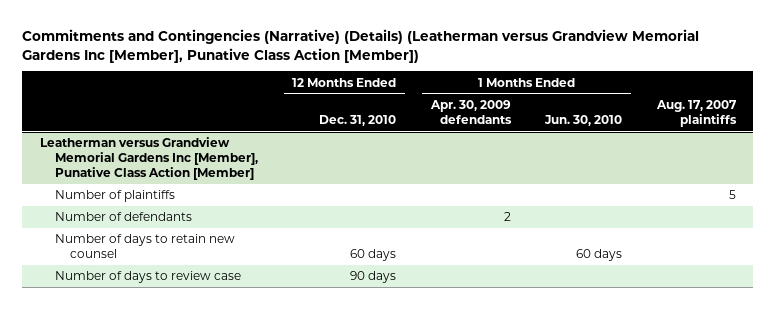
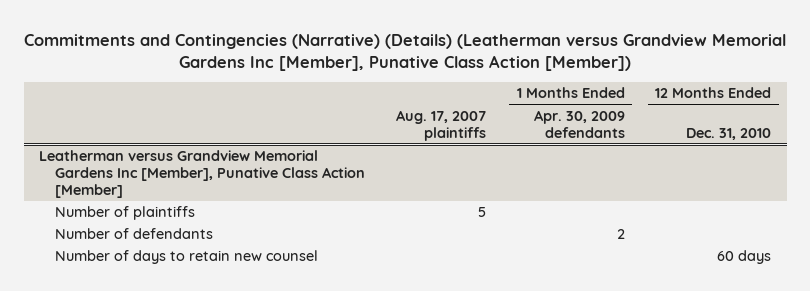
- | 12 Months Ended Dec. 31, 2010 | 1 Months Ended Apr. 30, 2009 defendants | 1 Months Ended Jun. 30, 2010 | Aug. 17, 2007 plaintiffs
+ | Aug. 17, 2007 plaintiffs | 1 Months Ended Apr. 30, 2009 defendants | 12 Months Ended Dec. 31, 2010
@ Leatherman versus Grandview Memorial Gardens Inc [Member], Punative Class Action [Member]
- Number of days to review case | 90 days | | |

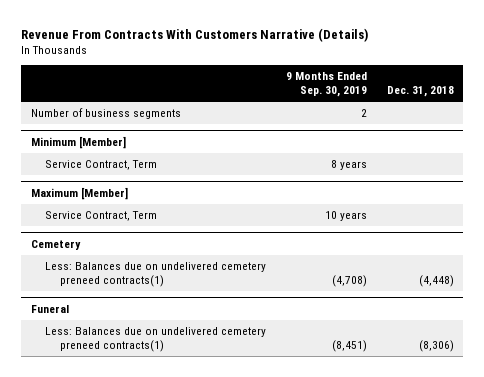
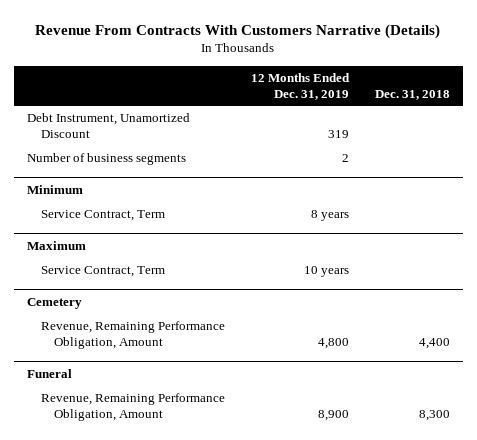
- | 9 Months Ended Sep. 30, 2019 | Dec. 31, 2018
+ | 12 Months Ended Dec. 31, 2019 | Dec. 31, 2018
+ Debt Instrument, Unamortized Discount | 319 |
- Minimum [Member]
+ Minimum
- Maximum [Member]
+ Maximum
@ Cemetery
- Less: Balances due on undelivered cemetery preneed contracts(1) | (4,708) | (4,448)
+ Revenue, Remaining Performance Obligation, Amount | 4,800 | 4,400
@ Funeral
- Less: Balances due on undelivered cemetery preneed contracts(1) | (8,451) | (8,306)
+ Revenue, Remaining Performance Obligation, Amount | 8,900 | 8,300

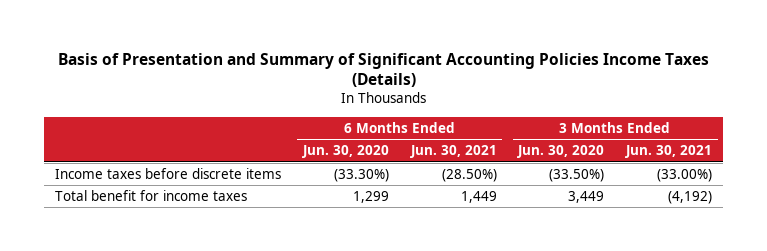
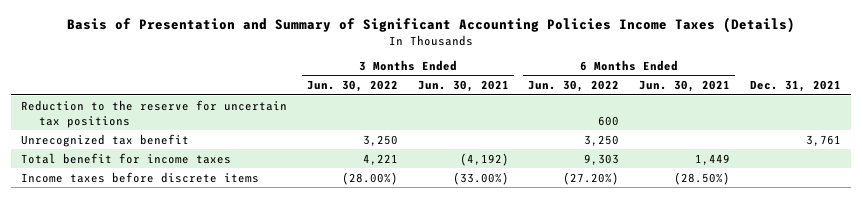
- | 6 Months Ended Jun. 30, 2020 | 6 Months Ended Jun. 30, 2021 | 3 Months Ended Jun. 30, 2020 | 3 Months Ended Jun. 30, 2021
+ | 3 Months Ended Jun. 30, 2022 | 3 Months Ended Jun. 30, 2021 | 6 Months Ended Jun. 30, 2022 | 6 Months Ended Jun. 30, 2021 | Dec. 31, 2021
+ Reduction to the reserve for uncertain tax positions | | | 600 | |
+ Unrecognized tax benefit | 3,250 | | 3,250 | | 3,761
moved down: Income taxes before discrete items | (28.00%) | (33.00%) | (27.20%) | (28.50%) |

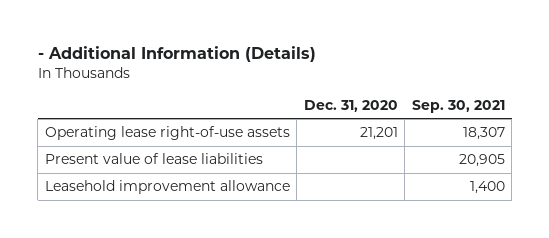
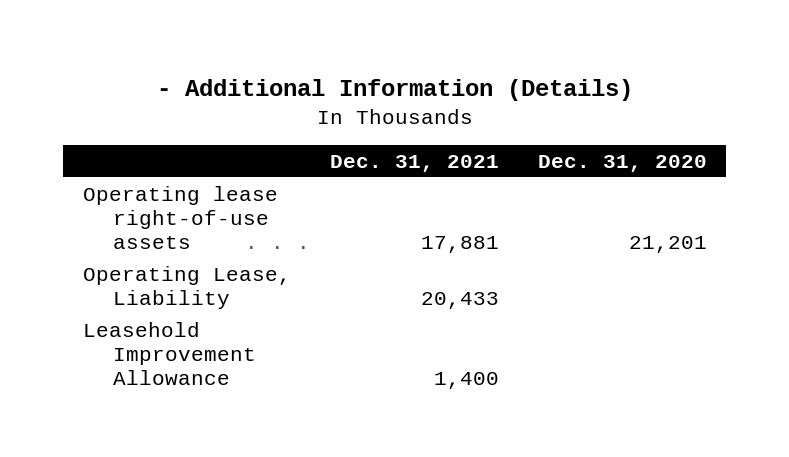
- | Dec. 31, 2020 | Sep. 30, 2021
+ | Dec. 31, 2021 | Dec. 31, 2020
- Present value of lease liabilities | | 20,905
- Leasehold improvement allowance | | 1,400
+ Operating Lease, Liability | 20,433 |
+ Leasehold Improvement Allowance | 1,400 |

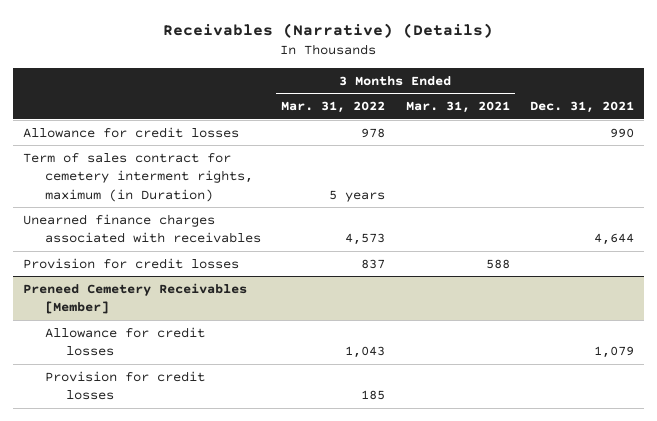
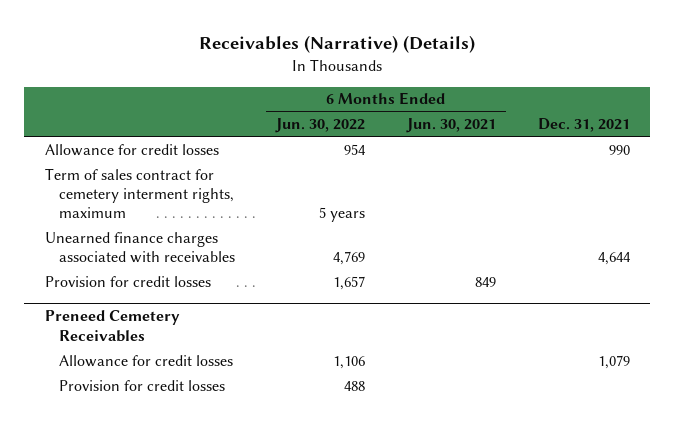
- | 3 Months Ended Mar. 31, 2022 | 3 Months Ended Mar. 31, 2021 | Dec. 31, 2021
+ | 6 Months Ended Jun. 30, 2022 | 6 Months Ended Jun. 30, 2021 | Dec. 31, 2021
- Term of sales contract for cemetery interment rights, maximum (in Duration) | 5 years | |
+ Term of sales contract for cemetery interment rights, maximum | 5 years | |
- Preneed Cemetery Receivables [Member]
+ Preneed Cemetery Receivables

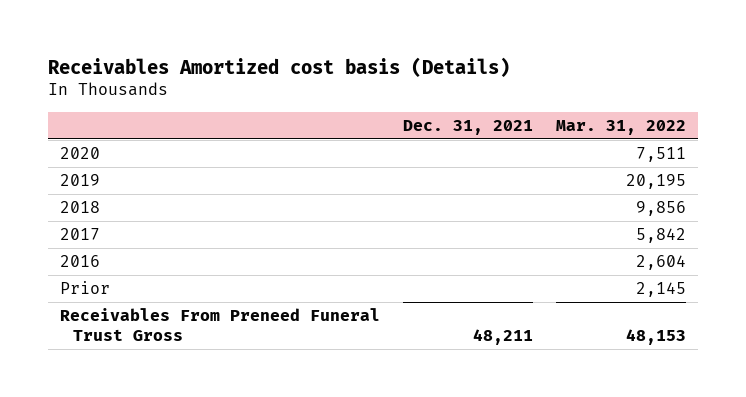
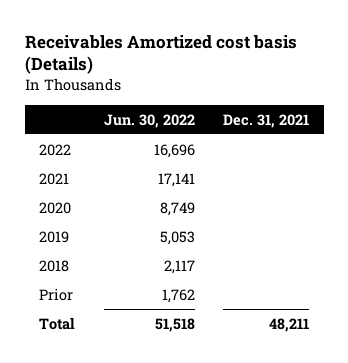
- | Dec. 31, 2021 | Mar. 31, 2022
+ | Jun. 30, 2022 | Dec. 31, 2021
+ 2022 | 16,696 |
+ 2021 | 17,141 |
- 2017 | | 5,842
- 2016 | | 2,604
- Receivables From Preneed Funeral Trust Gross | 48,211 | 48,153
+ Total | 51,518 | 48,211

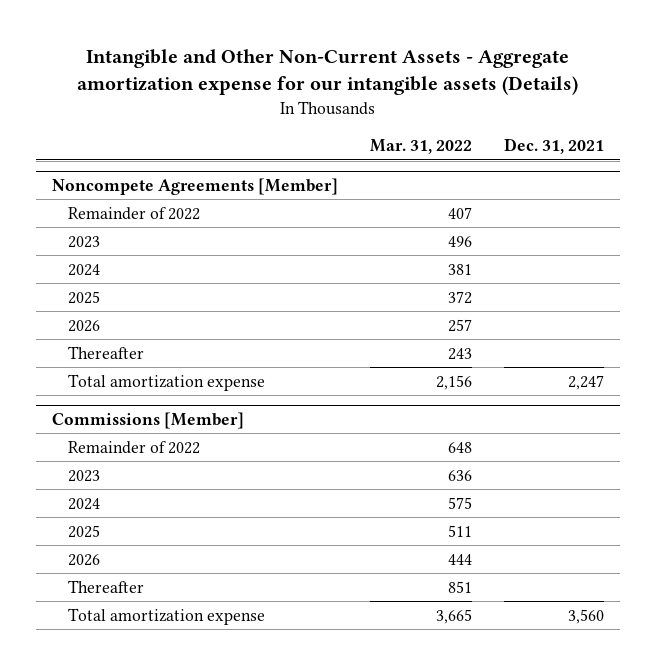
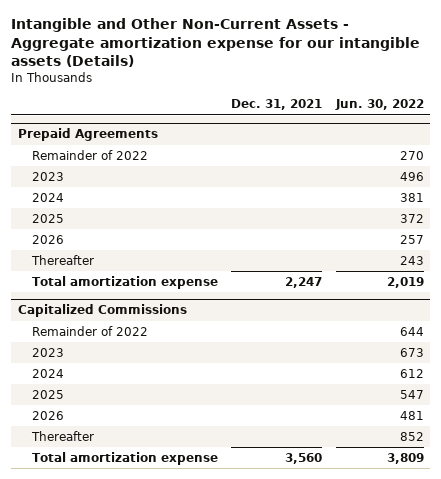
- | Mar. 31, 2022 | Dec. 31, 2021
+ | Dec. 31, 2021 | Jun. 30, 2022
- Noncompete Agreements [Member]
+ Prepaid Agreements
- Commissions [Member]
+ Capitalized Commissions

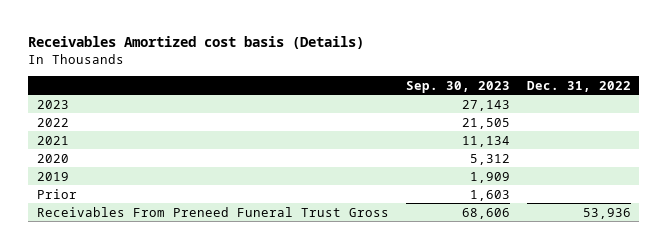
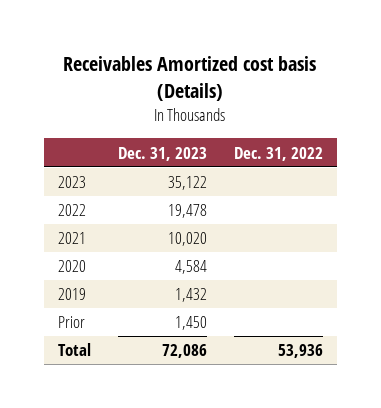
- | Sep. 30, 2023 | Dec. 31, 2022
+ | Dec. 31, 2023 | Dec. 31, 2022
- Receivables From Preneed Funeral Trust Gross | 68,606 | 53,936
+ Total | 72,086 | 53,936

